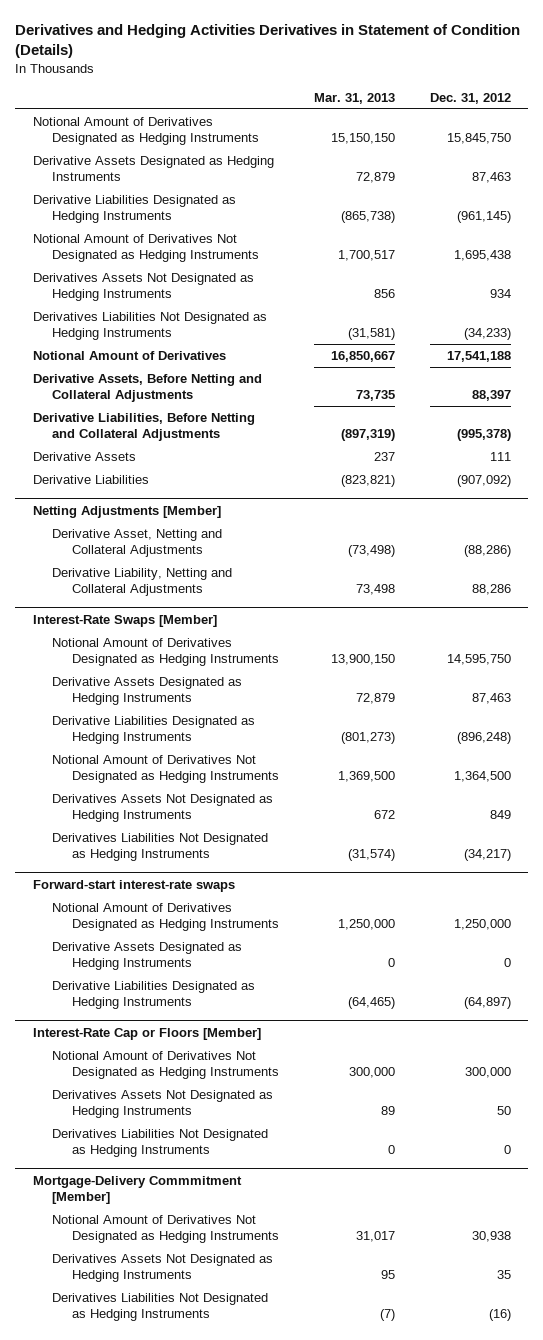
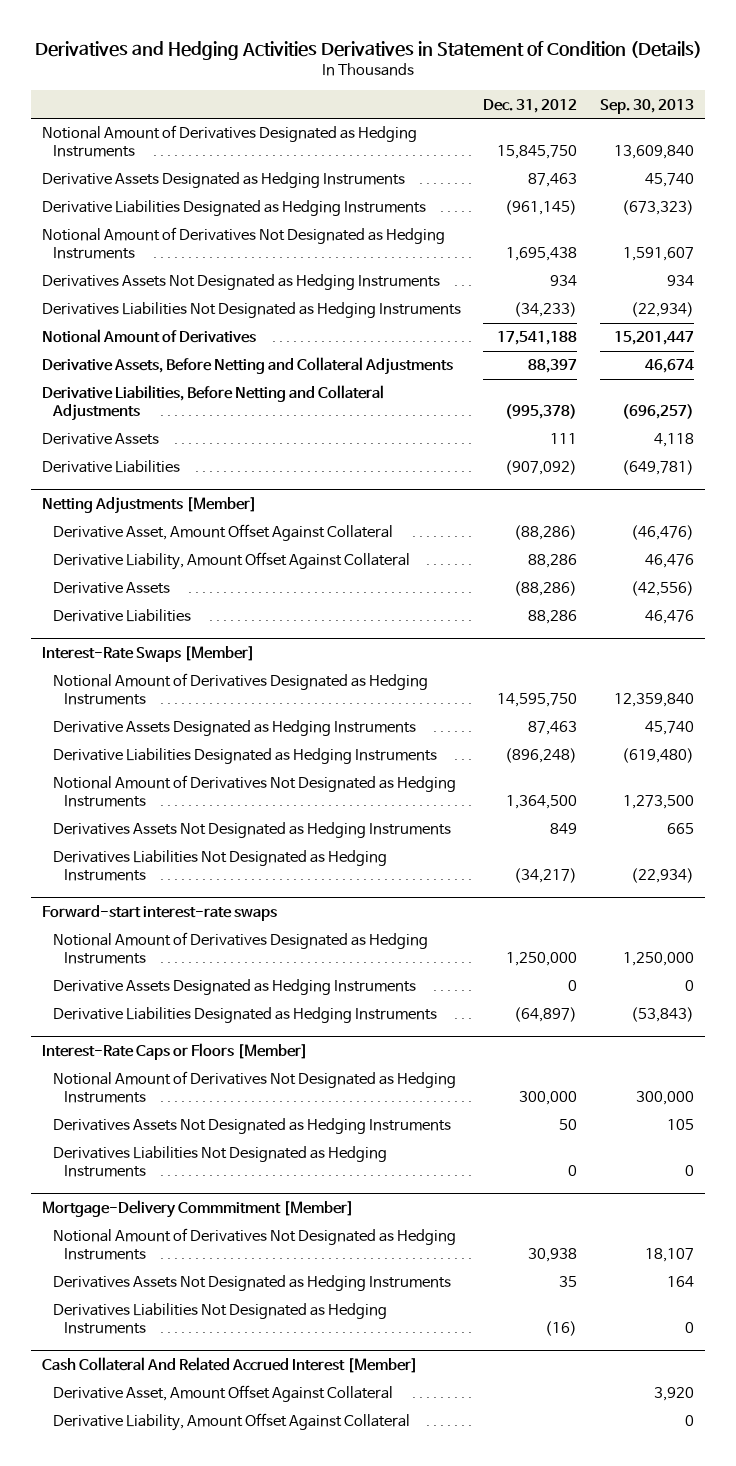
- | Mar. 31, 2013 | Dec. 31, 2012
+ | Dec. 31, 2012 | Sep. 30, 2013
@ Netting Adjustments [Member]
- Derivative Asset, Netting and Collateral Adjustments | (73,498) | (88,286)
- Derivative Liability, Netting and Collateral Adjustments | 73,498 | 88,286
+ Derivative Asset, Amount Offset Against Collateral | (88,286) | (46,476)
+ Derivative Liability, Amount Offset Against Collateral | 88,286 | 46,476
+ Derivative Assets | (88,286) | (42,556)
+ Derivative Liabilities | 88,286 | 46,476
- Interest-Rate Cap or Floors [Member]
+ Interest-Rate Caps or Floors [Member]
+ Cash Collateral And Related Accrued Interest [Member]
+ Derivative Asset, Amount Offset Against Collateral | | 3,920
+ Derivative Liability, Amount Offset Against Collateral | | 0

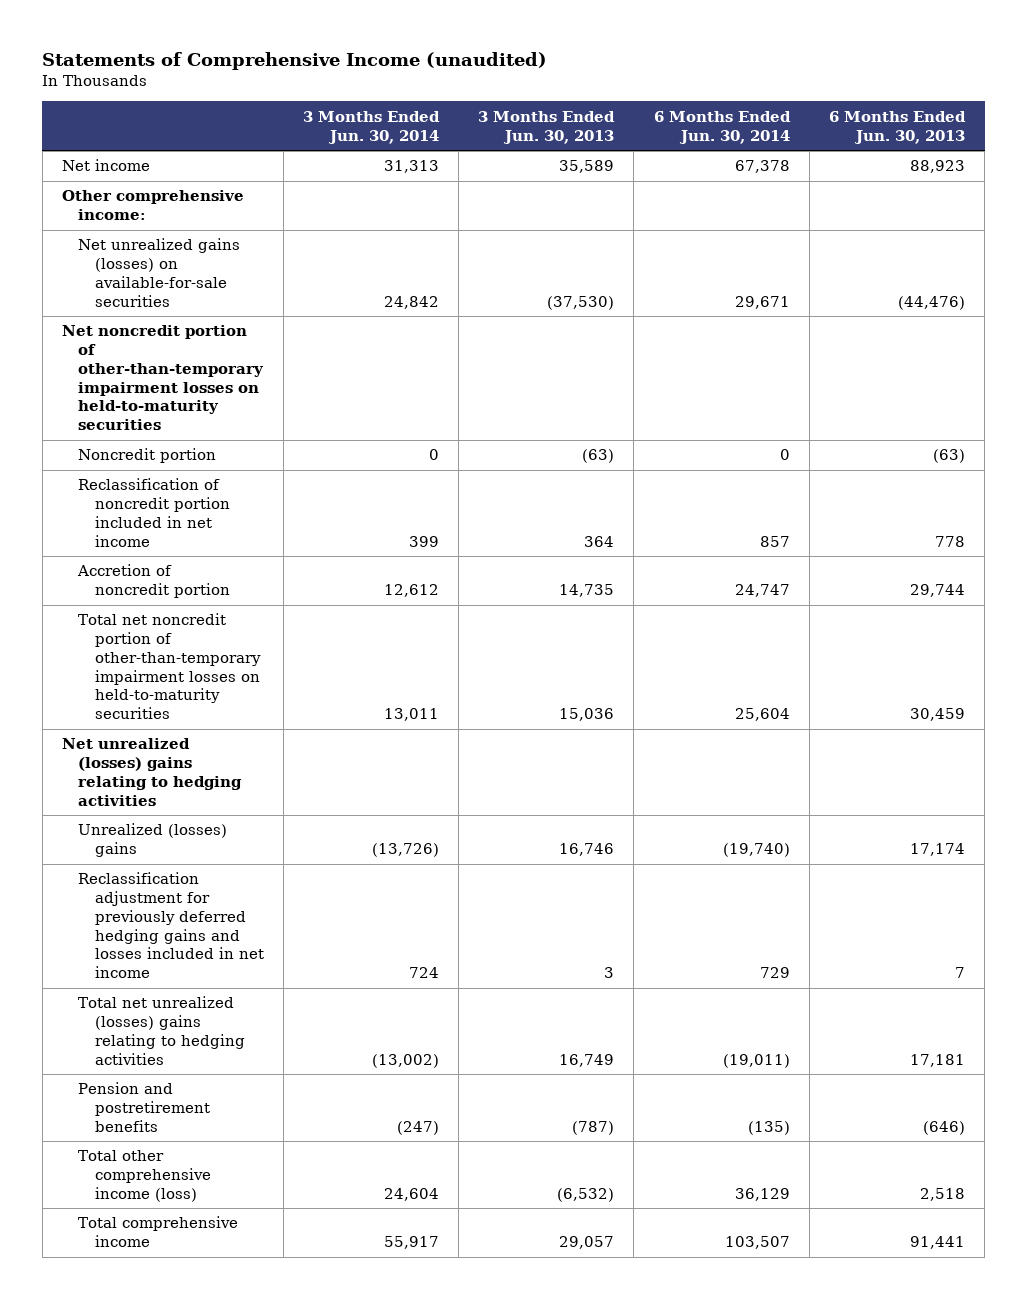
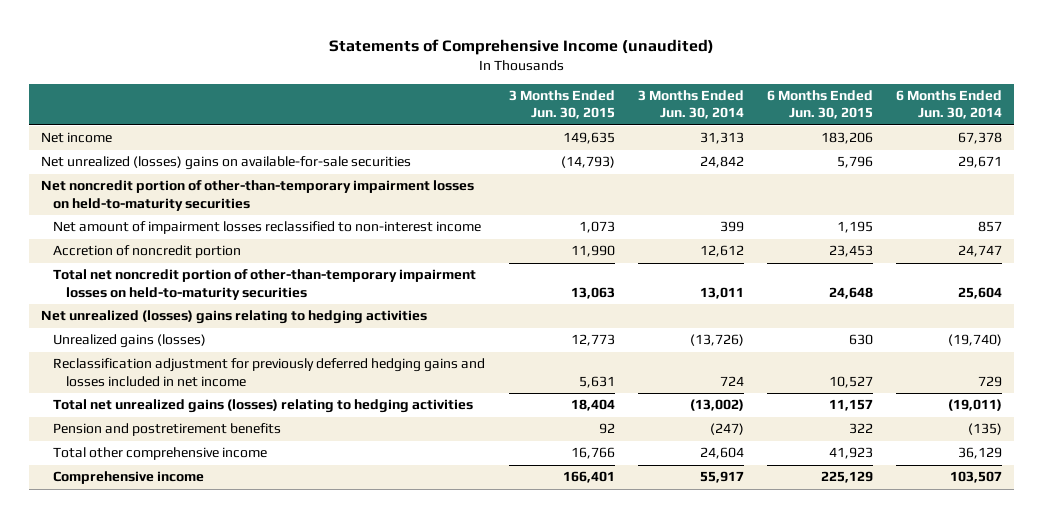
- | 3 Months Ended Jun. 30, 2014 | 3 Months Ended Jun. 30, 2013 | 6 Months Ended Jun. 30, 2014 | 6 Months Ended Jun. 30, 2013
+ | 3 Months Ended Jun. 30, 2015 | 3 Months Ended Jun. 30, 2014 | 6 Months Ended Jun. 30, 2015 | 6 Months Ended Jun. 30, 2014
- Other comprehensive income:
- Net unrealized gains (losses) on available-for-sale securities | 24,842 | (37,530) | 29,671 | (44,476)
+ Net unrealized (losses) gains on available-for-sale securities | (14,793) | 24,842 | 5,796 | 29,671
- Noncredit portion | 0 | (63) | 0 | (63)
- Reclassification of noncredit portion included in net income | 399 | 364 | 857 | 778
+ Net amount of impairment losses reclassified to non-interest income | 1,073 | 399 | 1,195 | 857
- Unrealized (losses) gains | (13,726) | 16,746 | (19,740) | 17,174
+ Unrealized gains (losses) | 12,773 | (13,726) | 630 | (19,740)
- Total net unrealized (losses) gains relating to hedging activities | (13,002) | 16,749 | (19,011) | 17,181
+ Total net unrealized gains (losses) relating to hedging activities | 18,404 | (13,002) | 11,157 | (19,011)
- Total other comprehensive income (loss) | 24,604 | (6,532) | 36,129 | 2,518
- Total comprehensive income | 55,917 | 29,057 | 103,507 | 91,441
+ Total other comprehensive income | 16,766 | 24,604 | 41,923 | 36,129
+ Comprehensive income | 166,401 | 55,917 | 225,129 | 103,507

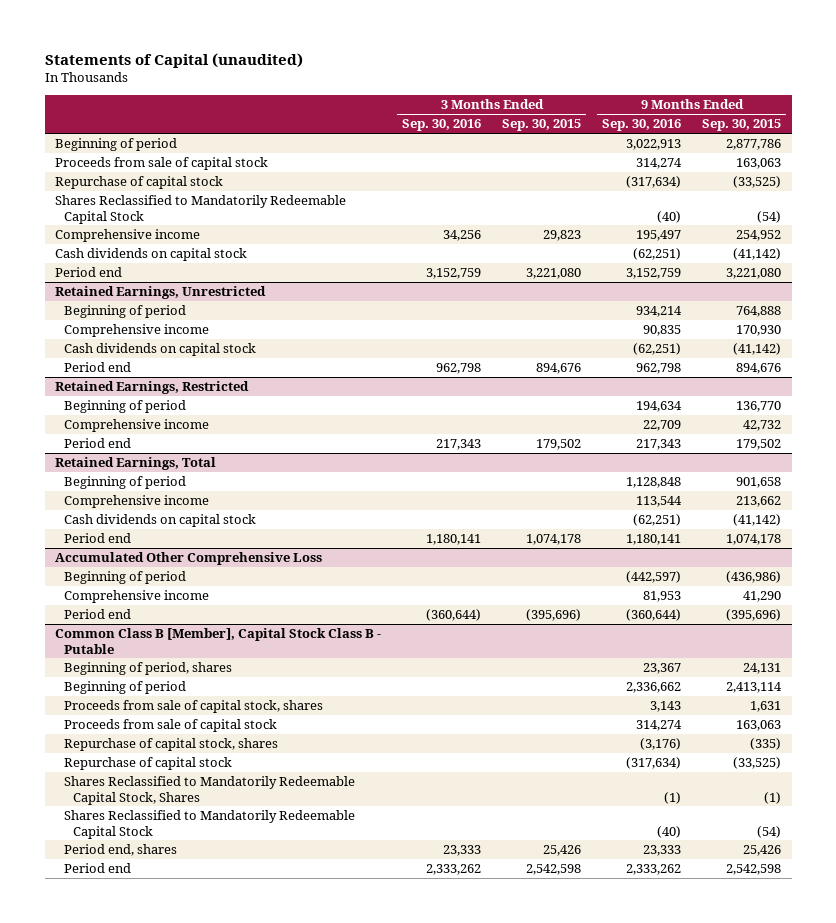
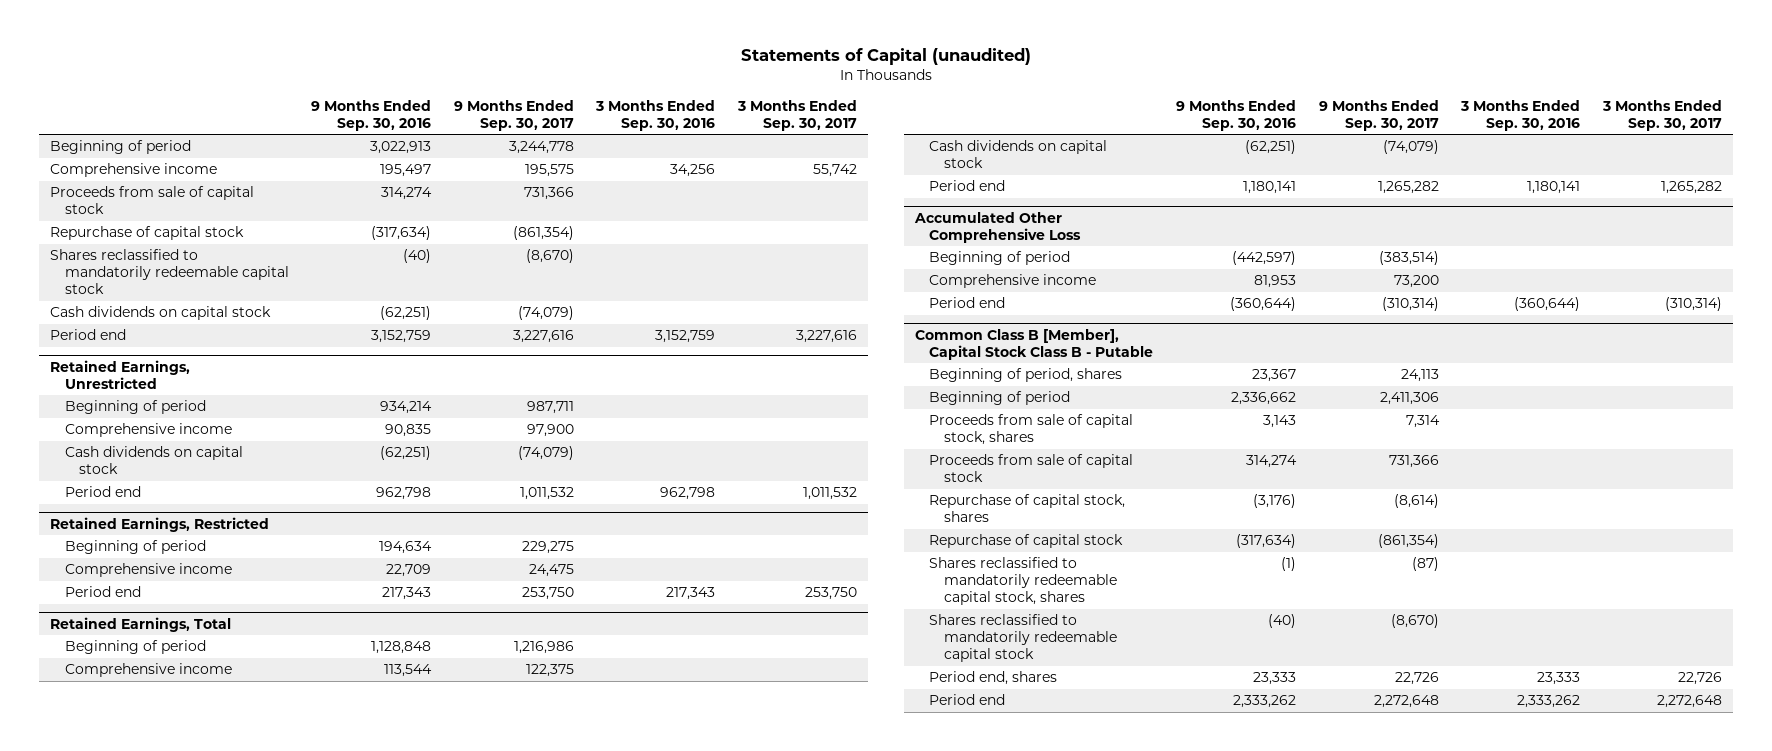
- | 3 Months Ended Sep. 30, 2016 | 3 Months Ended Sep. 30, 2015 | 9 Months Ended Sep. 30, 2016 | 9 Months Ended Sep. 30, 2015
+ | 9 Months Ended Sep. 30, 2016 | 9 Months Ended Sep. 30, 2017 | 3 Months Ended Sep. 30, 2016 | 3 Months Ended Sep. 30, 2017
moved up: Comprehensive income | 195,497 | 195,575 | 34,256 | 55,742
- Shares Reclassified to Mandatorily Redeemable Capital Stock | | | (40) | (54)
+ Shares reclassified to mandatorily redeemable capital stock | (40) | (8,670) | |
@ Common Class B [Member], Capital Stock Class B - Putable
- Shares Reclassified to Mandatorily Redeemable Capital Stock, Shares | | | (1) | (1)
- Shares Reclassified to Mandatorily Redeemable Capital Stock | | | (40) | (54)
+ Shares reclassified to mandatorily redeemable capital stock, shares | (1) | (87) | |
+ Shares reclassified to mandatorily redeemable capital stock | (40) | (8,670) | |

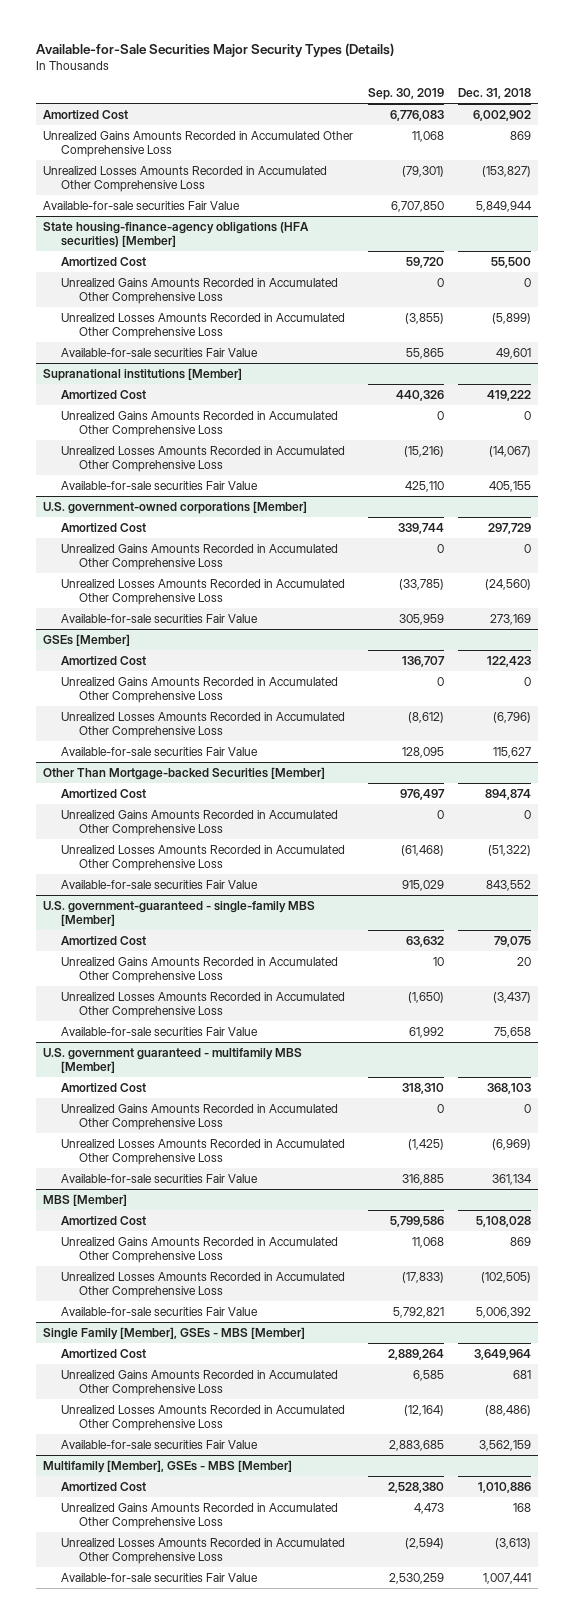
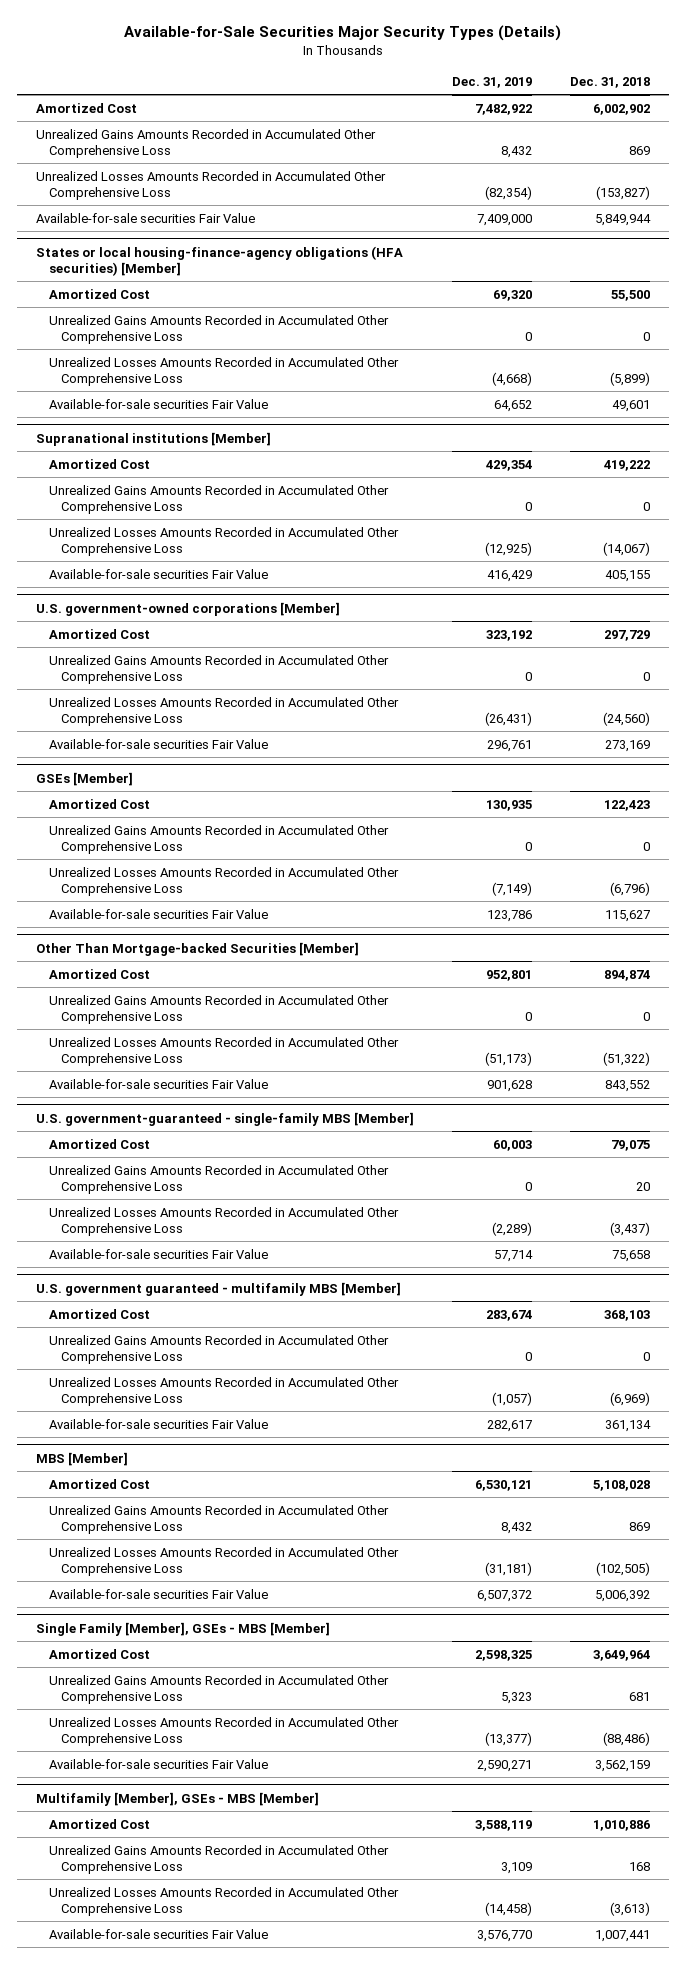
- | Sep. 30, 2019 | Dec. 31, 2018
+ | Dec. 31, 2019 | Dec. 31, 2018
- State housing-finance-agency obligations (HFA securities) [Member]
+ States or local housing-finance-agency obligations (HFA securities) [Member]

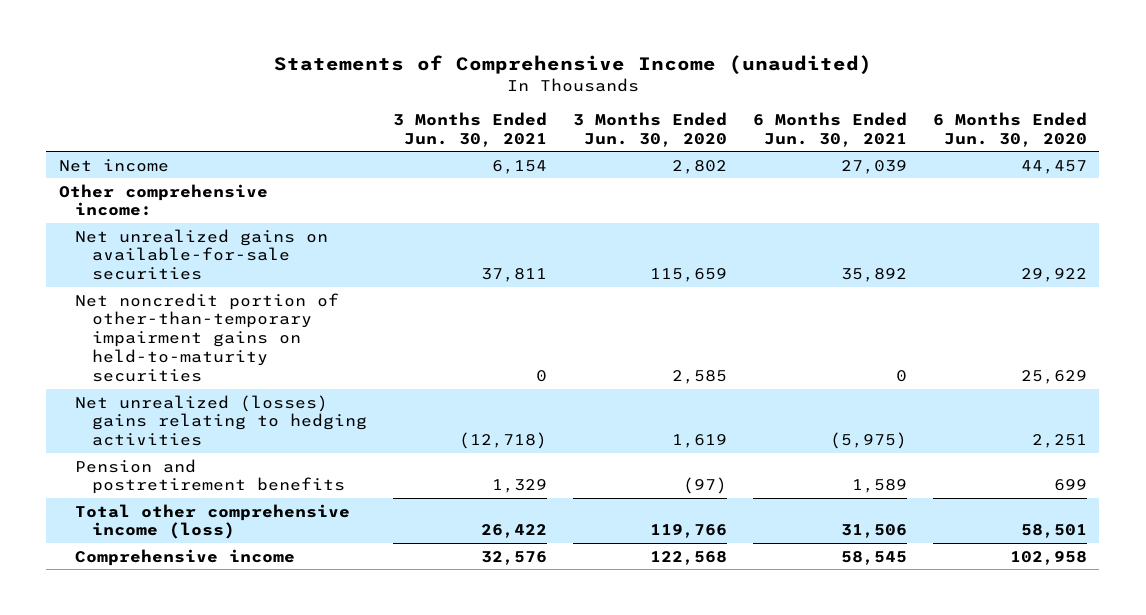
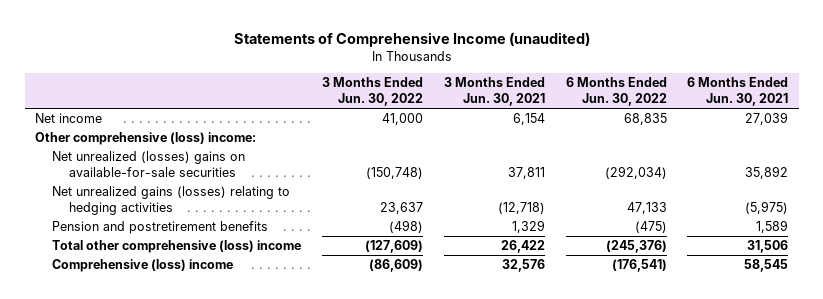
- | 3 Months Ended Jun. 30, 2021 | 3 Months Ended Jun. 30, 2020 | 6 Months Ended Jun. 30, 2021 | 6 Months Ended Jun. 30, 2020
+ | 3 Months Ended Jun. 30, 2022 | 3 Months Ended Jun. 30, 2021 | 6 Months Ended Jun. 30, 2022 | 6 Months Ended Jun. 30, 2021
- Other comprehensive income:
- Net unrealized gains on available-for-sale securities | 37,811 | 115,659 | 35,892 | 29,922
- Net noncredit portion of other-than-temporary impairment gains on held-to-maturity securities | 0 | 2,585 | 0 | 25,629
- Net unrealized (losses) gains relating to hedging activities | (12,718) | 1,619 | (5,975) | 2,251
+ Other comprehensive (loss) income:
+ Net unrealized (losses) gains on available-for-sale securities | (150,748) | 37,811 | (292,034) | 35,892
+ Net unrealized gains (losses) relating to hedging activities | 23,637 | (12,718) | 47,133 | (5,975)
- Total other comprehensive income (loss) | 26,422 | 119,766 | 31,506 | 58,501
- Comprehensive income | 32,576 | 122,568 | 58,545 | 102,958
+ Total other comprehensive (loss) income | (127,609) | 26,422 | (245,376) | 31,506
+ Comprehensive (loss) income | (86,609) | 32,576 | (176,541) | 58,545

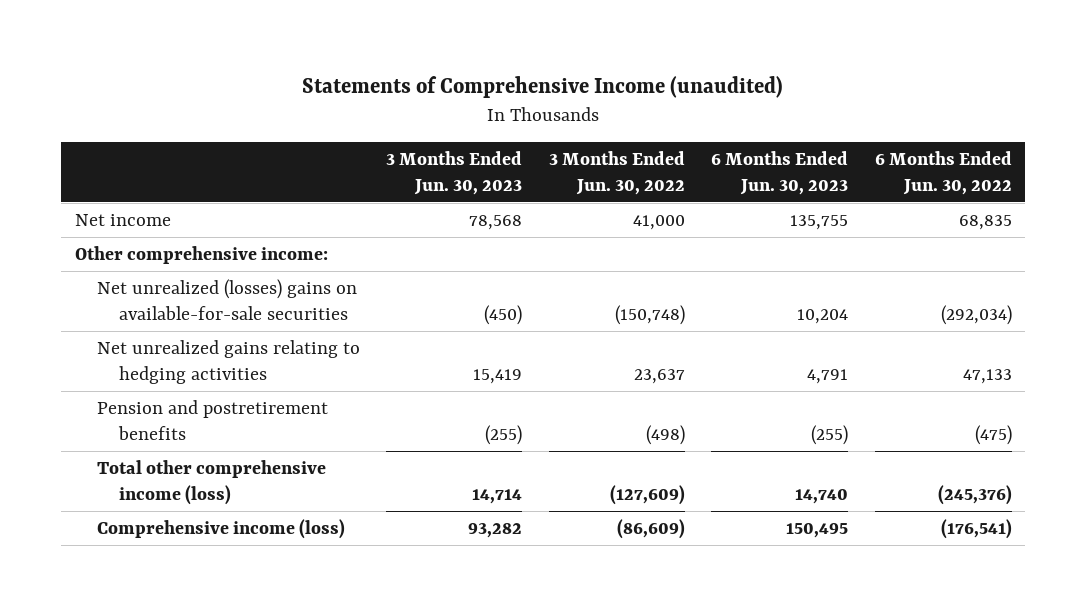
- | 3 Months Ended Jun. 30, 2022 | 3 Months Ended Jun. 30, 2021 | 6 Months Ended Jun. 30, 2022 | 6 Months Ended Jun. 30, 2021
+ | 3 Months Ended Jun. 30, 2023 | 3 Months Ended Jun. 30, 2022 | 6 Months Ended Jun. 30, 2023 | 6 Months Ended Jun. 30, 2022
- Other comprehensive (loss) income:
+ Other comprehensive income:
- Net unrealized gains (losses) relating to hedging activities | 23,637 | (12,718) | 47,133 | (5,975)
+ Net unrealized gains relating to hedging activities | 15,419 | 23,637 | 4,791 | 47,133
- Total other comprehensive (loss) income | (127,609) | 26,422 | (245,376) | 31,506
- Comprehensive (loss) income | (86,609) | 32,576 | (176,541) | 58,545
+ Total other comprehensive income (loss) | 14,714 | (127,609) | 14,740 | (245,376)
+ Comprehensive income (loss) | 93,282 | (86,609) | 150,495 | (176,541)

